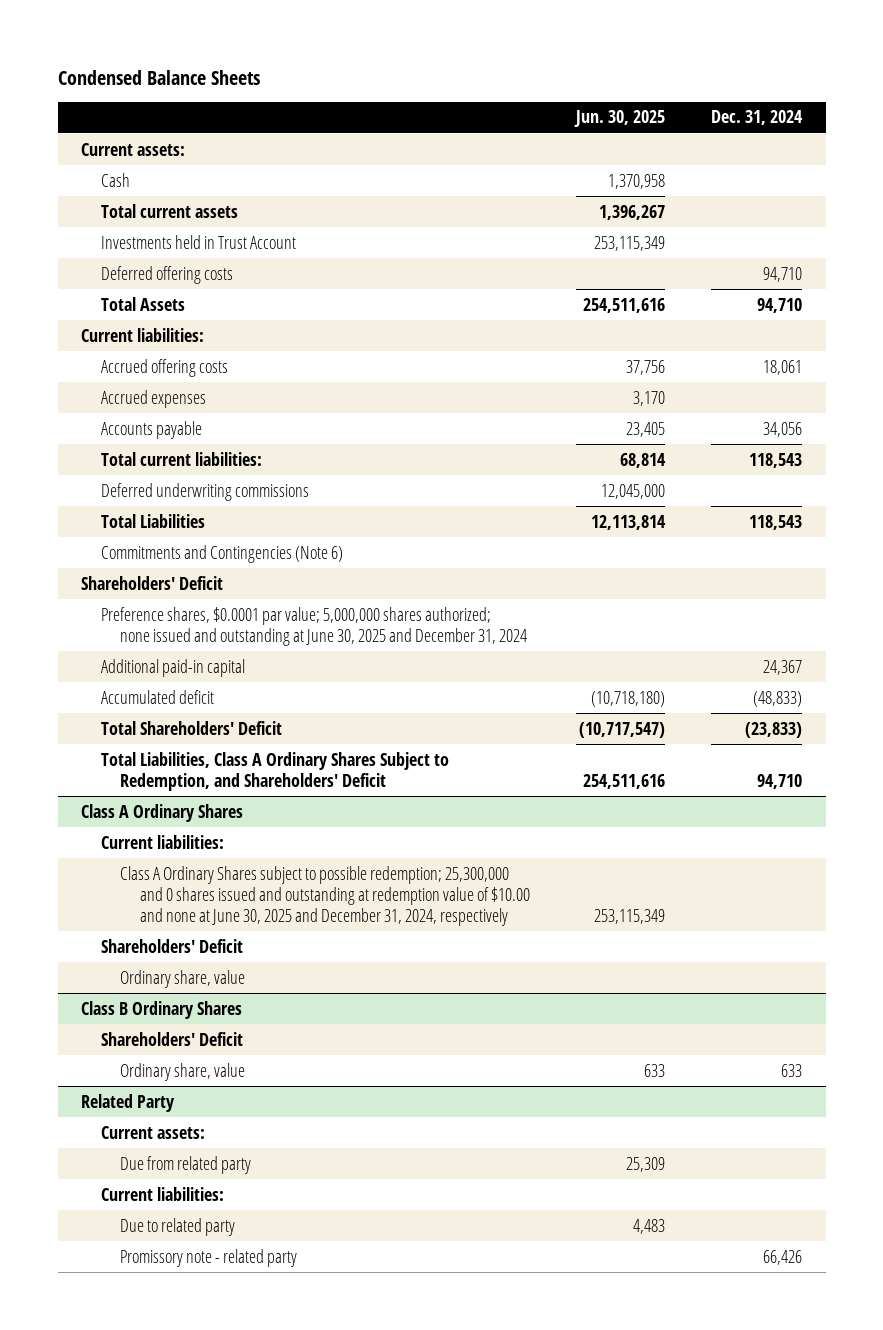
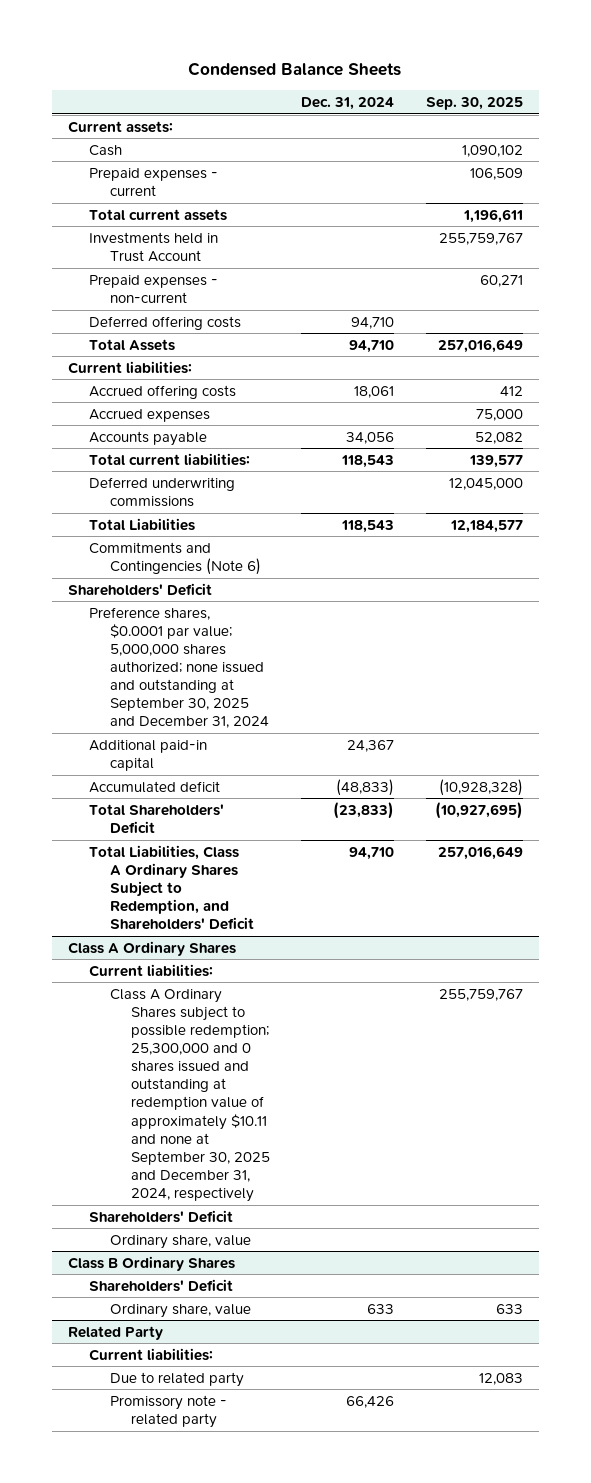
- | Jun. 30, 2025 | Dec. 31, 2024
+ | Dec. 31, 2024 | Sep. 30, 2025
+ Prepaid expenses - current | | 106,509
+ Prepaid expenses - non-current | | 60,271
- Preference shares, $0.0001 par value; 5,000,000 shares authorized; none issued and outstanding at June 30, 2025 and December 31, 2024
+ Preference shares, $0.0001 par value; 5,000,000 shares authorized; none issued and outstanding at September 30, 2025 and December 31, 2024
@ Class A Ordinary Shares
- Class A Ordinary Shares subject to possible redemption; 25,300,000 and 0 shares issued and outstanding at redemption value of $10.00 and none at June 30, 2025 and December 31, 2024, respectively | 253,115,349 |
+ Class A Ordinary Shares subject to possible redemption; 25,300,000 and 0 shares issued and outstanding at redemption value of approximately $10.11 and none at September 30, 2025 and December 31, 2024, respectively | | 255,759,767
@ Related Party
- Current assets:
- Due from related party | 25,309 |

